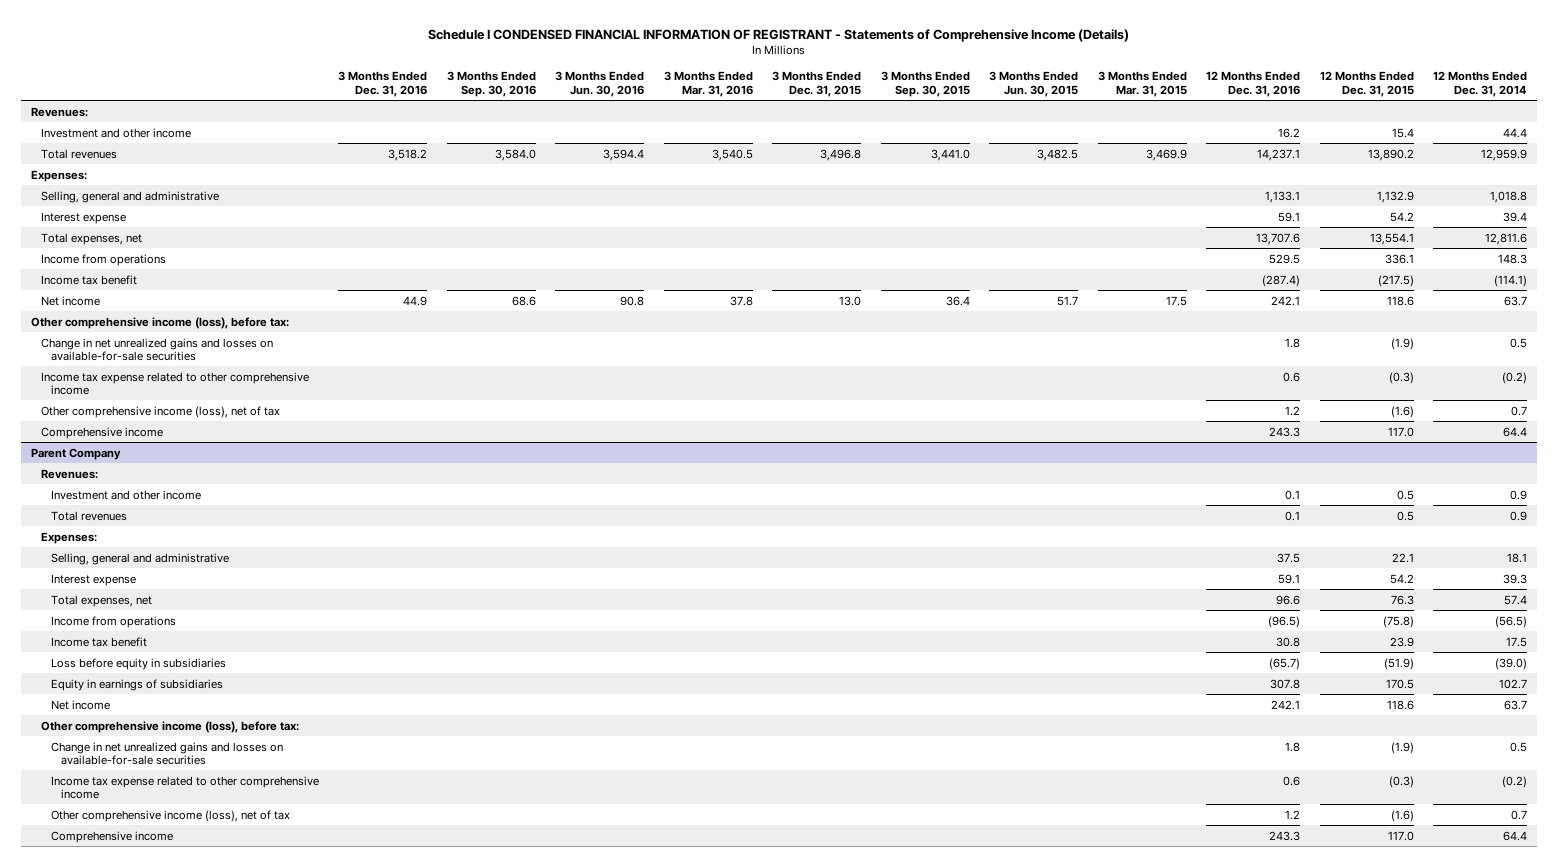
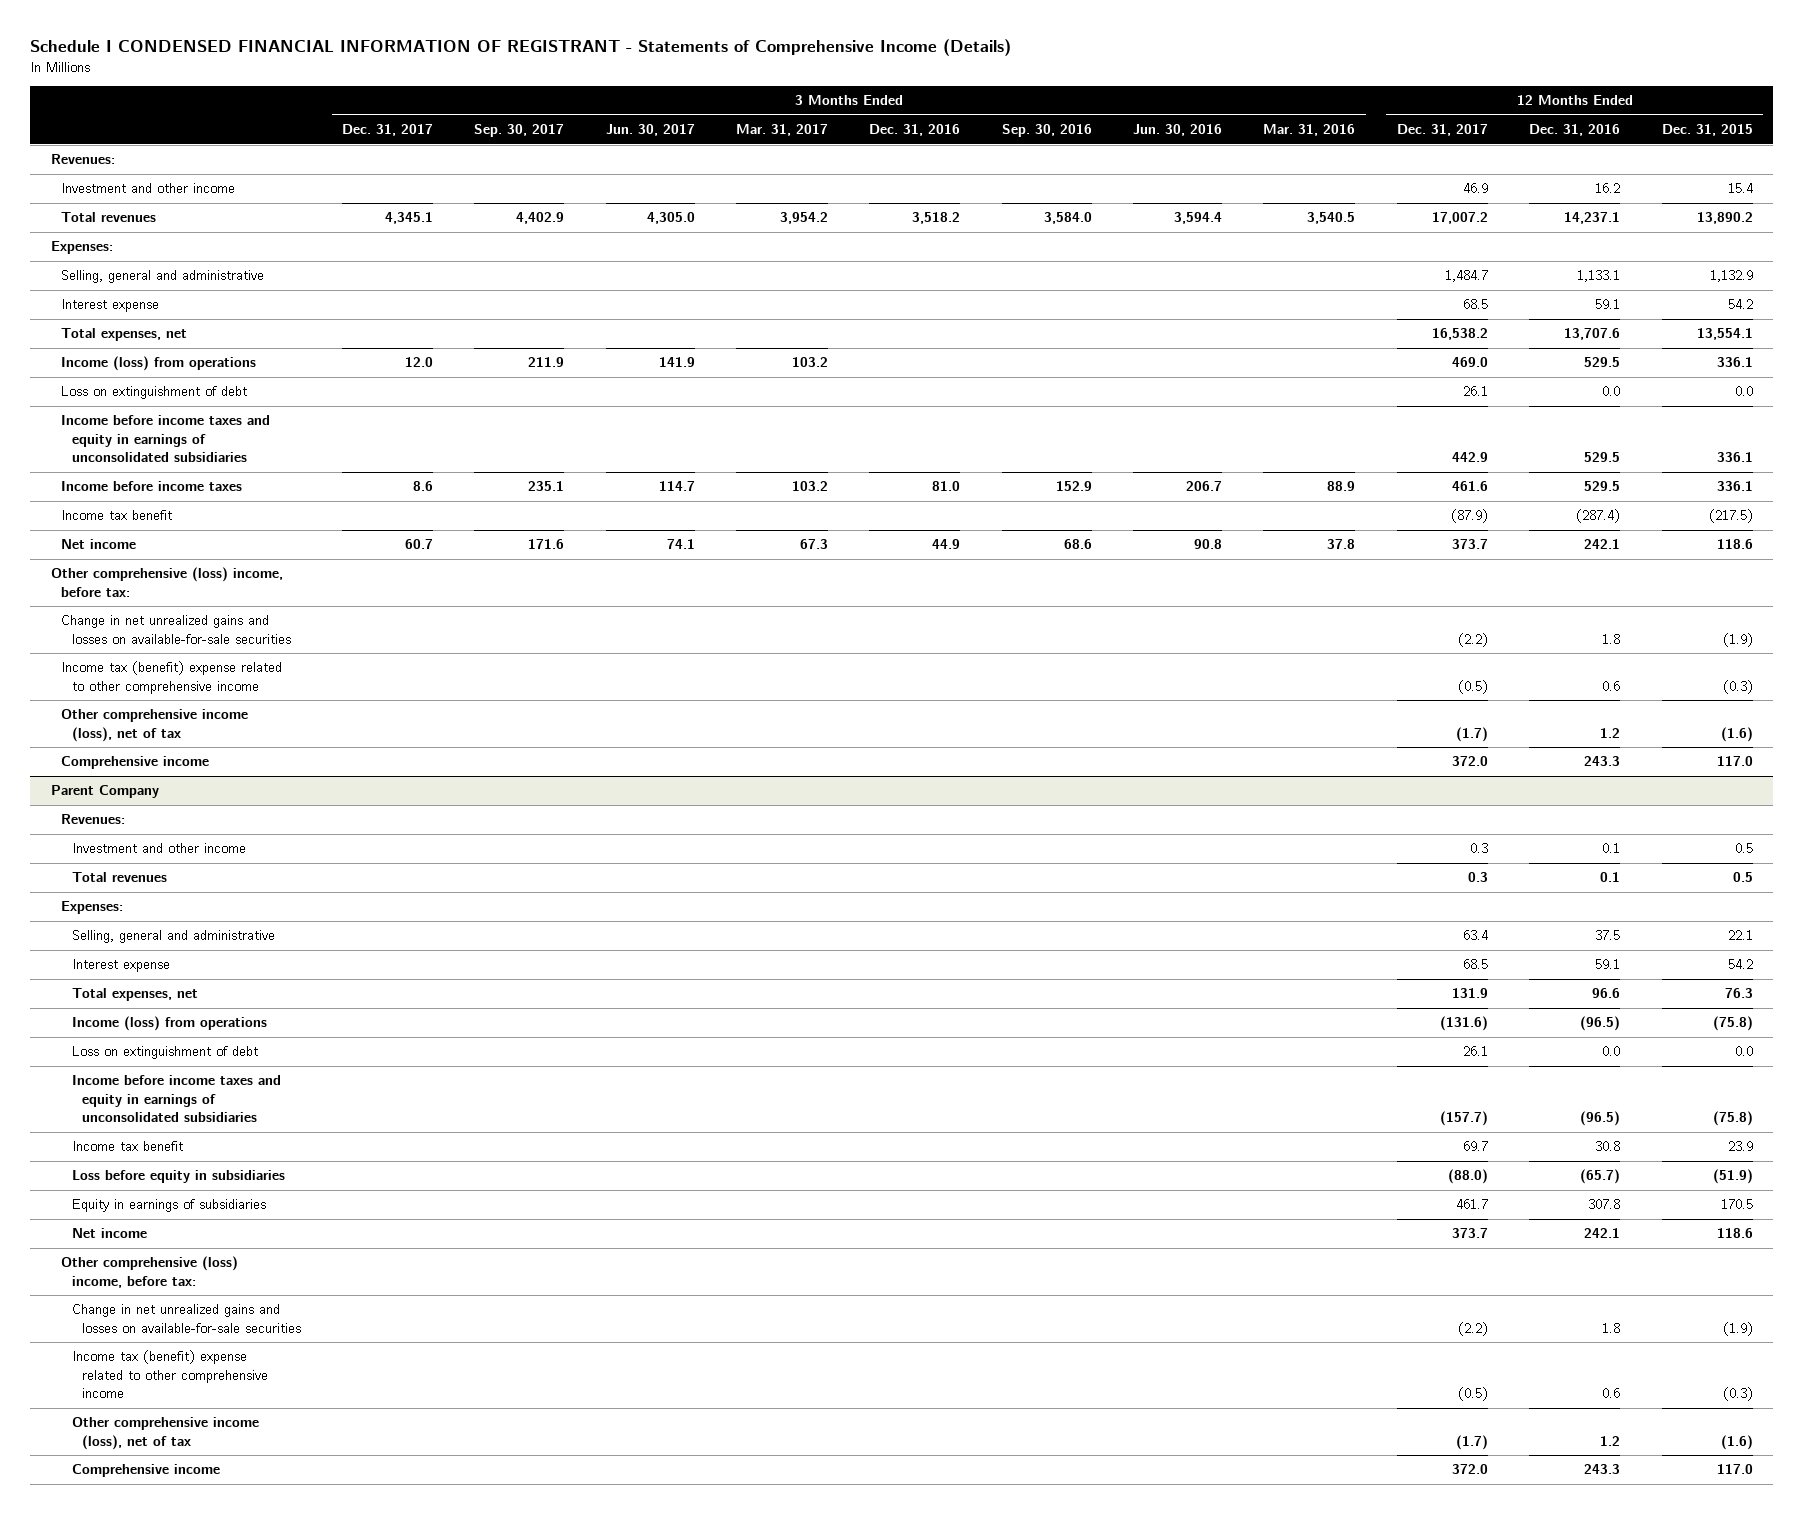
- | 3 Months Ended Dec. 31, 2016 | 3 Months Ended Sep. 30, 2016 | 3 Months Ended Jun. 30, 2016 | 3 Months Ended Mar. 31, 2016 | 3 Months Ended Dec. 31, 2015 | 3 Months Ended Sep. 30, 2015 | 3 Months Ended Jun. 30, 2015 | 3 Months Ended Mar. 31, 2015 | 12 Months Ended Dec. 31, 2016 | 12 Months Ended Dec. 31, 2015 | 12 Months Ended Dec. 31, 2014
+ | 3 Months Ended Dec. 31, 2017 | 3 Months Ended Sep. 30, 2017 | 3 Months Ended Jun. 30, 2017 | 3 Months Ended Mar. 31, 2017 | 3 Months Ended Dec. 31, 2016 | 3 Months Ended Sep. 30, 2016 | 3 Months Ended Jun. 30, 2016 | 3 Months Ended Mar. 31, 2016 | 12 Months Ended Dec. 31, 2017 | 12 Months Ended Dec. 31, 2016 | 12 Months Ended Dec. 31, 2015
- Income from operations | | | | | | | | | 529.5 | 336.1 | 148.3
+ Income (loss) from operations | 12.0 | 211.9 | 141.9 | 103.2 | | | | | 469.0 | 529.5 | 336.1
+ Loss on extinguishment of debt | | | | | | | | | 26.1 | 0.0 | 0.0
+ Income before income taxes and equity in earnings of unconsolidated subsidiaries | | | | | | | | | 442.9 | 529.5 | 336.1
+ Income before income taxes | 8.6 | 235.1 | 114.7 | 103.2 | 81.0 | 152.9 | 206.7 | 88.9 | 461.6 | 529.5 | 336.1
- Other comprehensive income (loss), before tax:
+ Other comprehensive (loss) income, before tax:
- Income tax expense related to other comprehensive income | | | | | | | | | 0.6 | (0.3) | (0.2)
+ Income tax (benefit) expense related to other comprehensive income | | | | | | | | | (0.5) | 0.6 | (0.3)
@ Parent Company
- Income from operations | | | | | | | | | (96.5) | (75.8) | (56.5)
+ Income (loss) from operations | | | | | | | | | (131.6) | (96.5) | (75.8)
+ Loss on extinguishment of debt | | | | | | | | | 26.1 | 0.0 | 0.0
+ Income before income taxes and equity in earnings of unconsolidated subsidiaries | | | | | | | | | (157.7) | (96.5) | (75.8)
- Other comprehensive income (loss), before tax:
+ Other comprehensive (loss) income, before tax:
- Income tax expense related to other comprehensive income | | | | | | | | | 0.6 | (0.3) | (0.2)
+ Income tax (benefit) expense related to other comprehensive income | | | | | | | | | (0.5) | 0.6 | (0.3)

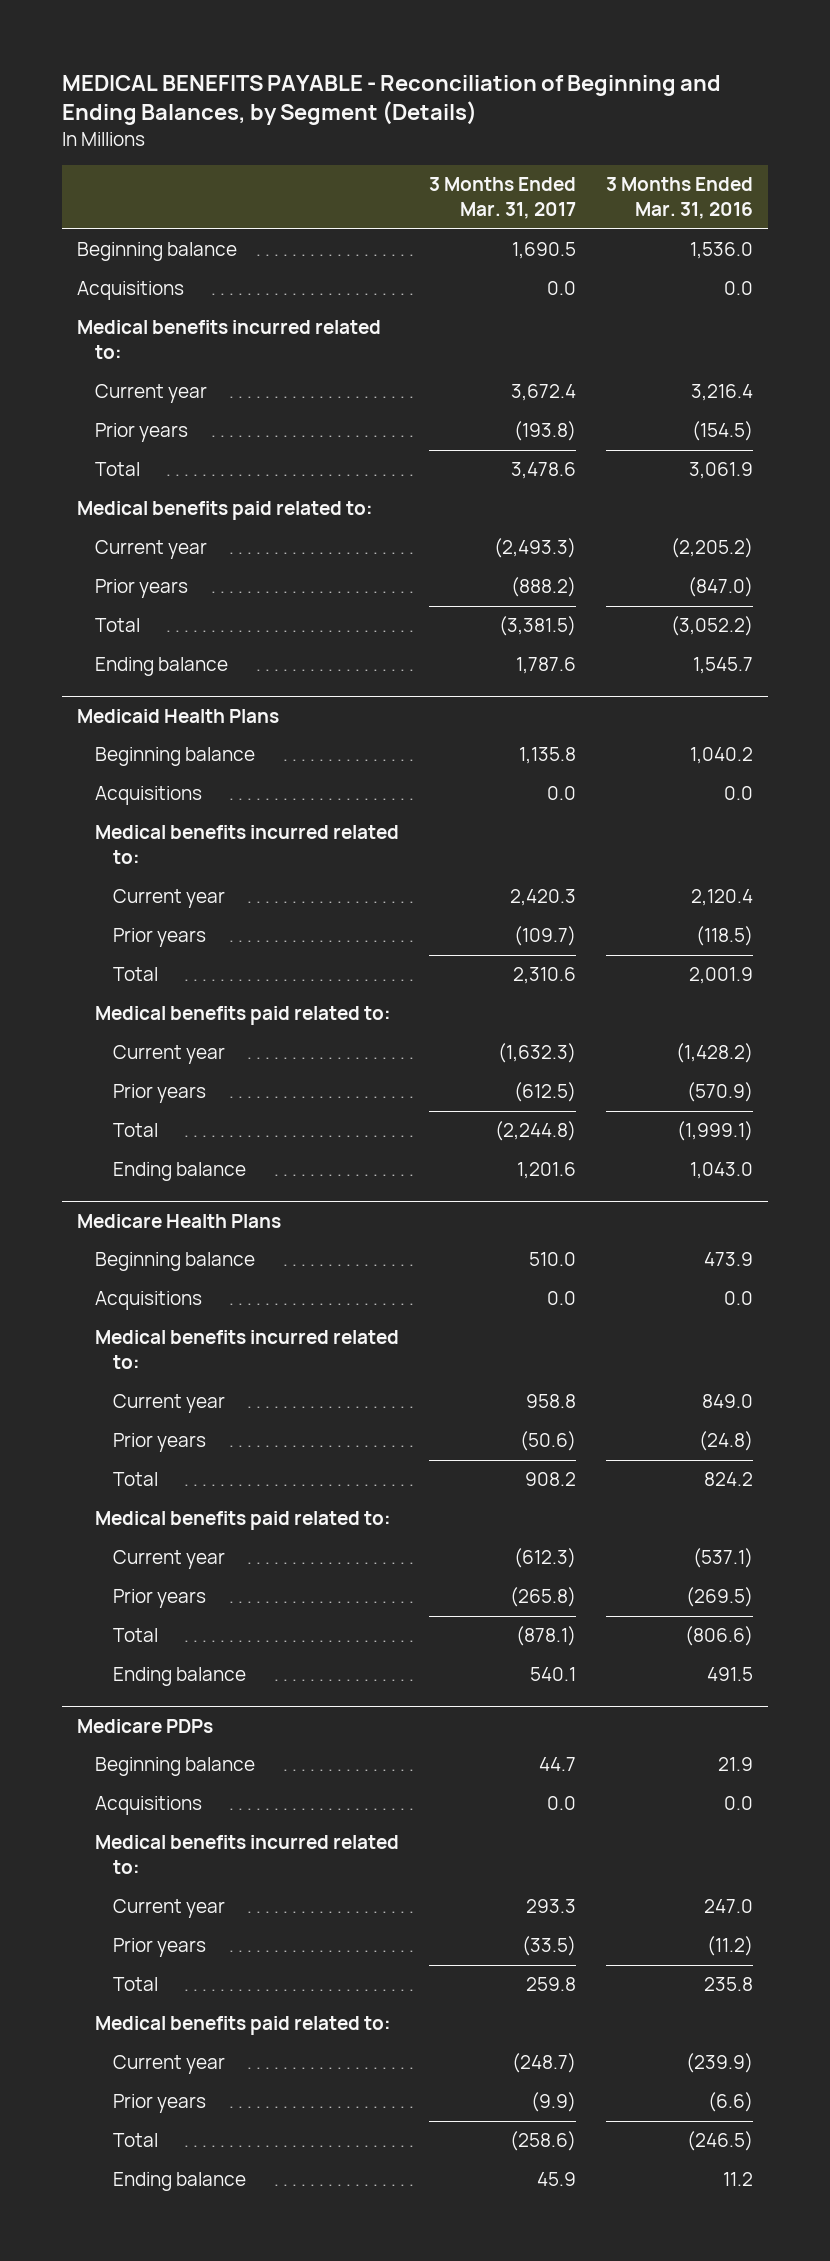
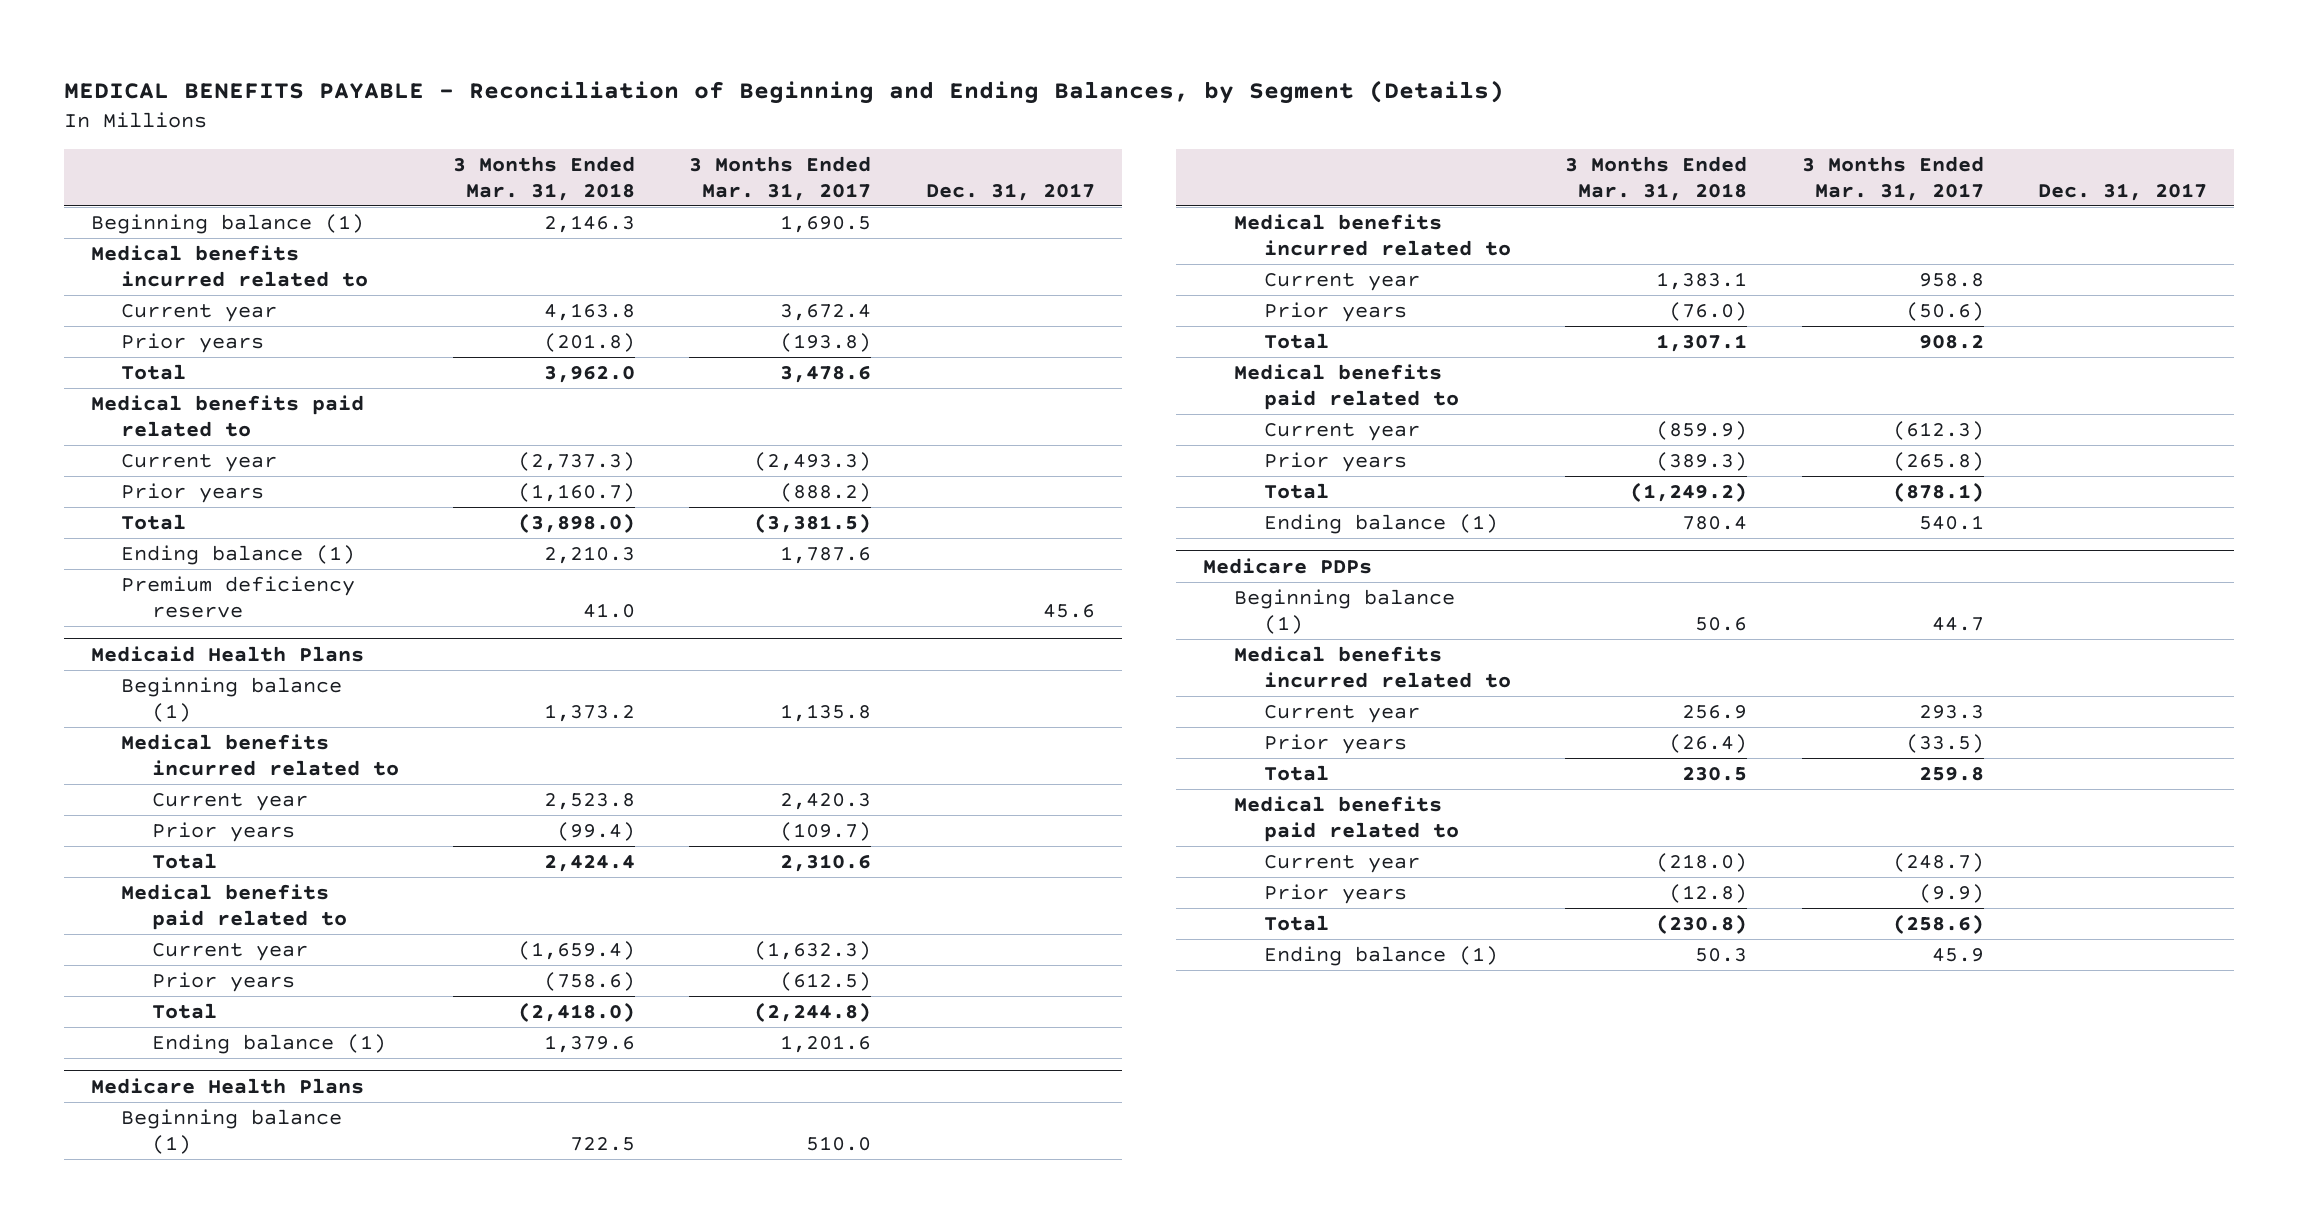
- | 3 Months Ended Mar. 31, 2017 | 3 Months Ended Mar. 31, 2016
+ | 3 Months Ended Mar. 31, 2018 | 3 Months Ended Mar. 31, 2017 | Dec. 31, 2017
- Beginning balance | 1,690.5 | 1,536.0
- Acquisitions | 0.0 | 0.0
- Medical benefits incurred related to:
+ Beginning balance (1) | 2,146.3 | 1,690.5 |
+ Medical benefits incurred related to
- Medical benefits paid related to:
+ Medical benefits paid related to
- Ending balance | 1,787.6 | 1,545.7
+ Ending balance (1) | 2,210.3 | 1,787.6 |
+ Premium deficiency reserve | 41.0 | | 45.6
@ Medicaid Health Plans
- Beginning balance | 1,135.8 | 1,040.2
- Acquisitions | 0.0 | 0.0
- Medical benefits incurred related to:
+ Beginning balance (1) | 1,373.2 | 1,135.8 |
+ Medical benefits incurred related to
- Medical benefits paid related to:
+ Medical benefits paid related to
- Ending balance | 1,201.6 | 1,043.0
+ Ending balance (1) | 1,379.6 | 1,201.6 |
@ Medicare Health Plans
- Beginning balance | 510.0 | 473.9
- Acquisitions | 0.0 | 0.0
- Medical benefits incurred related to:
+ Beginning balance (1) | 722.5 | 510.0 |
+ Medical benefits incurred related to
- Medical benefits paid related to:
+ Medical benefits paid related to
- Ending balance | 540.1 | 491.5
+ Ending balance (1) | 780.4 | 540.1 |
@ Medicare PDPs
- Beginning balance | 44.7 | 21.9
- Acquisitions | 0.0 | 0.0
- Medical benefits incurred related to:
+ Beginning balance (1) | 50.6 | 44.7 |
+ Medical benefits incurred related to
- Medical benefits paid related to:
+ Medical benefits paid related to
- Ending balance | 45.9 | 11.2
+ Ending balance (1) | 50.3 | 45.9 |

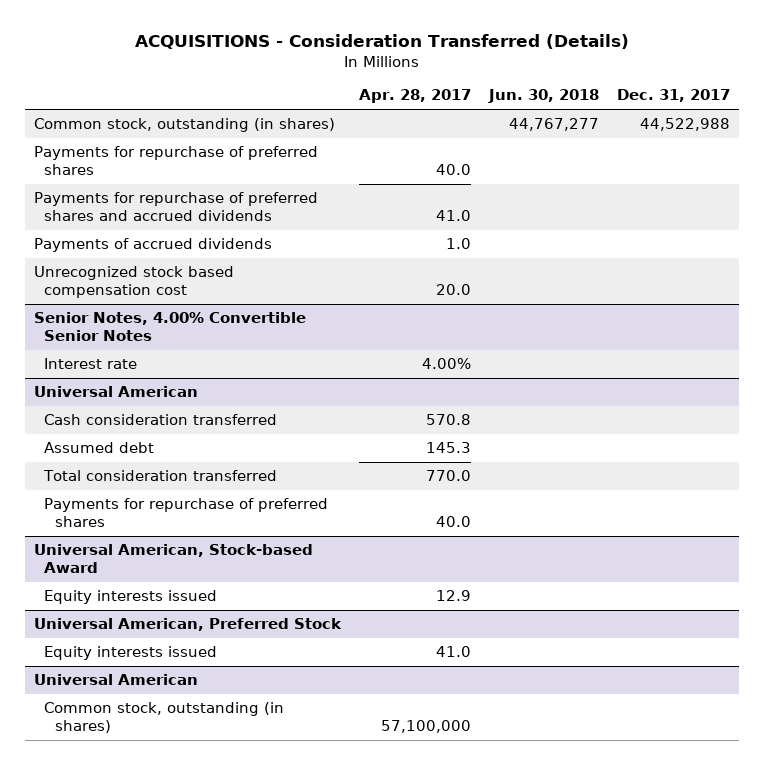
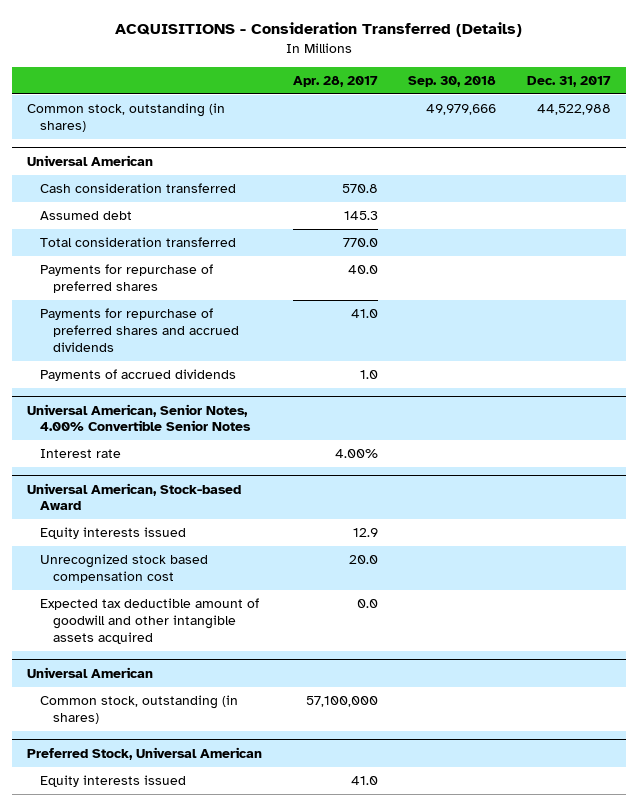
- | Apr. 28, 2017 | Jun. 30, 2018 | Dec. 31, 2017
+ | Apr. 28, 2017 | Sep. 30, 2018 | Dec. 31, 2017
- Payments for repurchase of preferred shares | 40.0 | |
- Payments for repurchase of preferred shares and accrued dividends | 41.0 | |
- Payments of accrued dividends | 1.0 | |
- Unrecognized stock based compensation cost | 20.0 | |
- Senior Notes, 4.00% Convertible Senior Notes
- Interest rate | 4.00% | |
@ Universal American
+ Payments for repurchase of preferred shares and accrued dividends | 41.0 | |
+ Payments of accrued dividends | 1.0 | |
+ Universal American, Senior Notes, 4.00% Convertible Senior Notes
+ Interest rate | 4.00% | |
- Universal American, Preferred Stock
- Equity interests issued | 41.0 | |
@ Universal American, Stock-based Award
+ Unrecognized stock based compensation cost | 20.0 | |
+ Expected tax deductible amount of goodwill and other intangible assets acquired | 0.0 | |
+ Preferred Stock, Universal American
+ Equity interests issued | 41.0 | |

